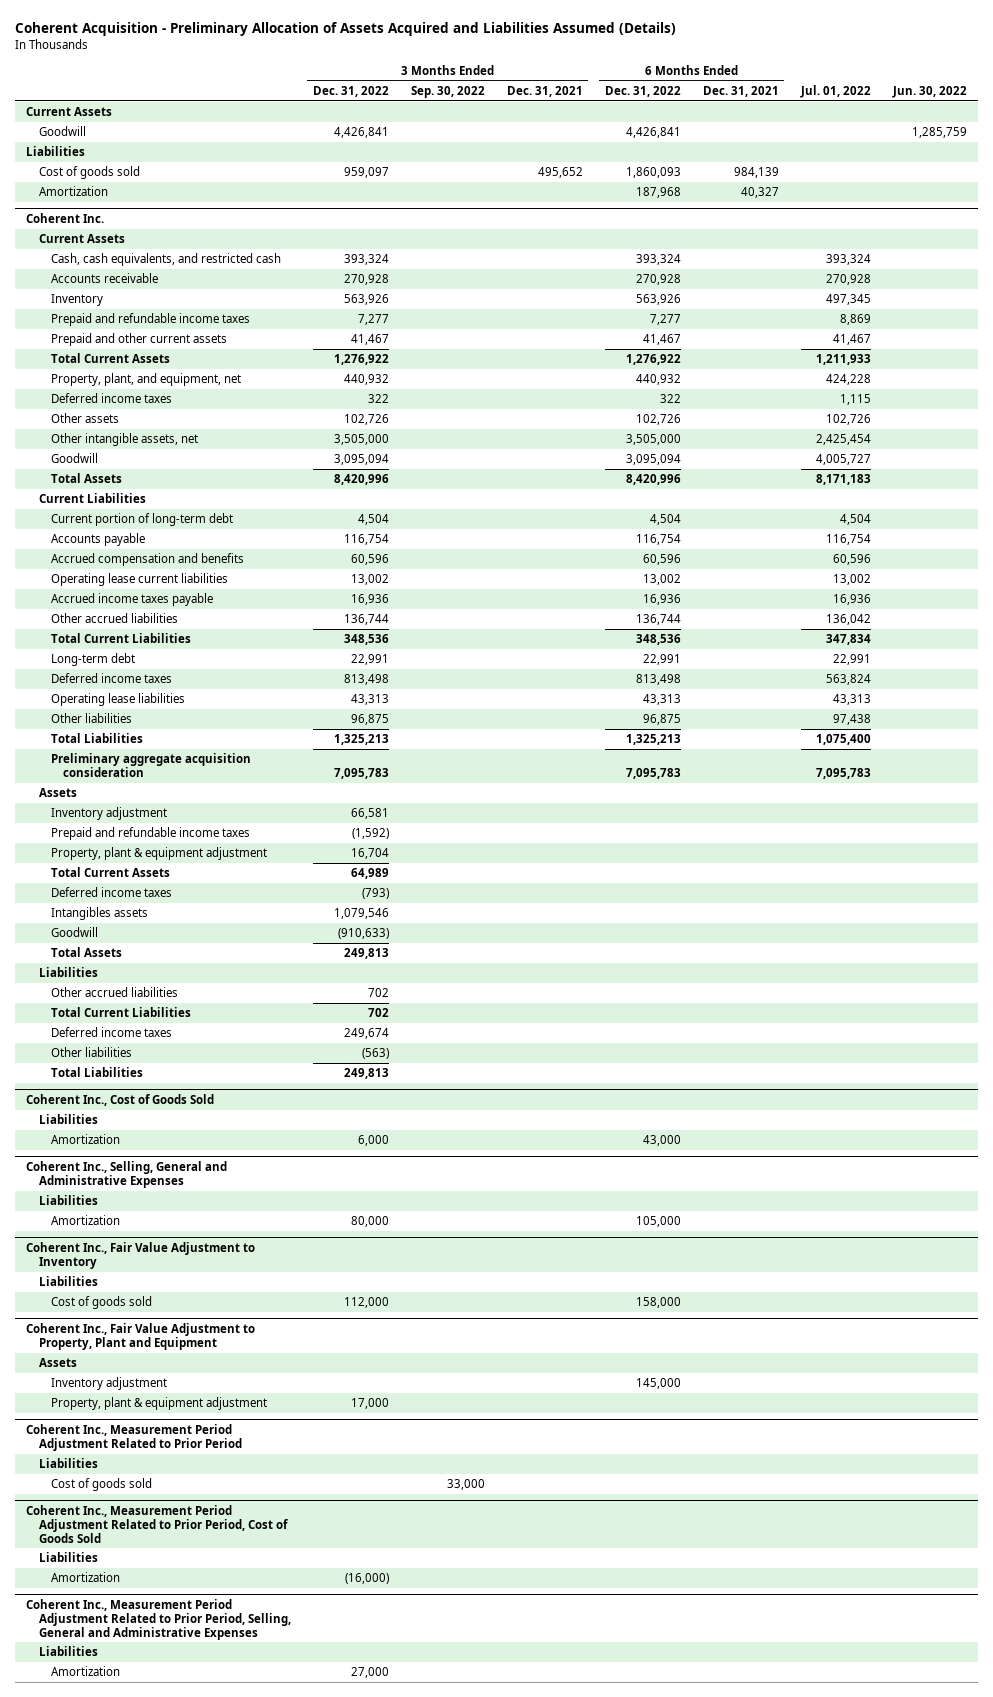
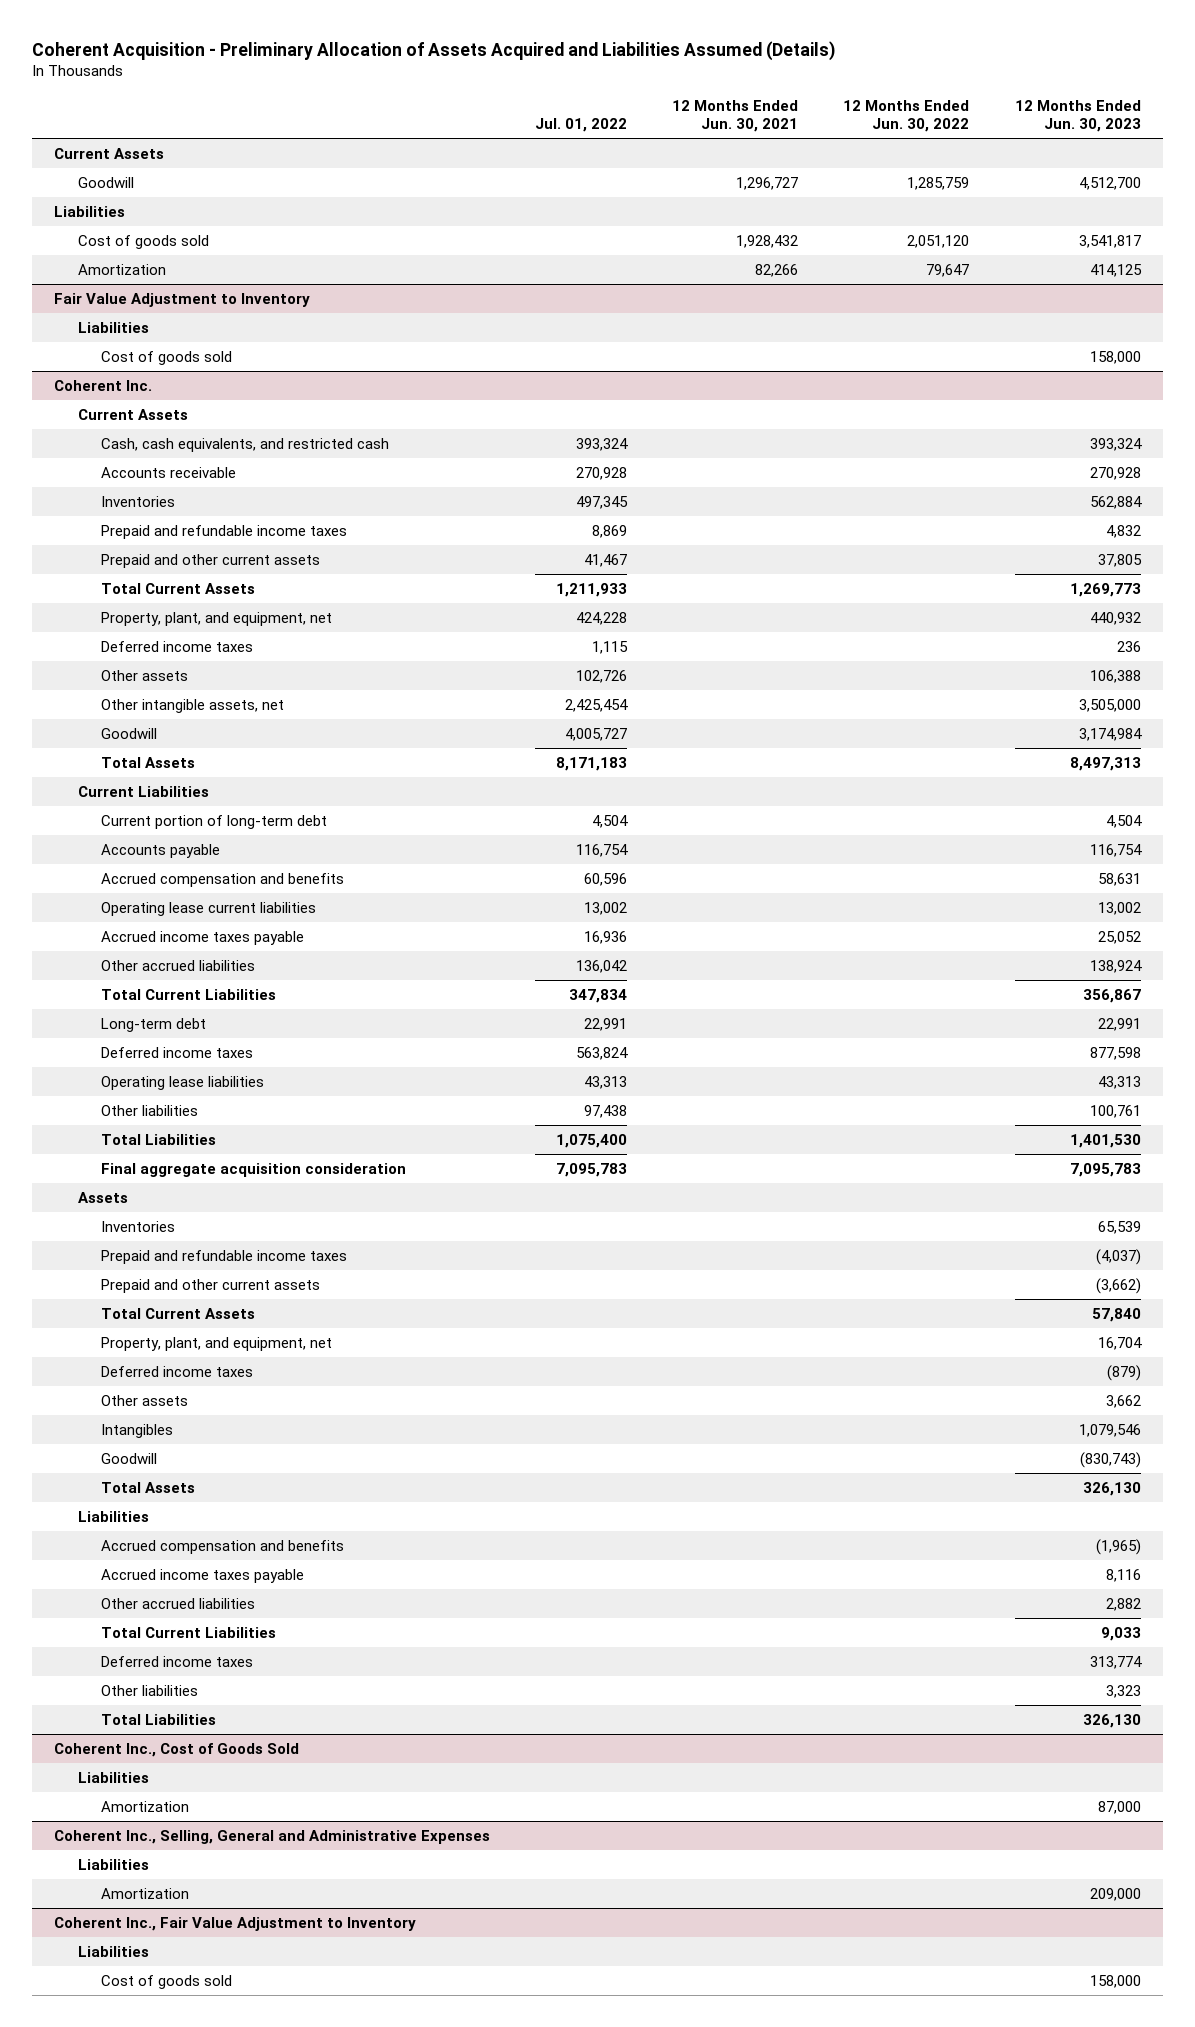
- | 3 Months Ended Dec. 31, 2022 | 3 Months Ended Sep. 30, 2022 | 3 Months Ended Dec. 31, 2021 | 6 Months Ended Dec. 31, 2022 | 6 Months Ended Dec. 31, 2021 | Jul. 01, 2022 | Jun. 30, 2022
+ | Jul. 01, 2022 | 12 Months Ended Jun. 30, 2021 | 12 Months Ended Jun. 30, 2022 | 12 Months Ended Jun. 30, 2023
+ Fair Value Adjustment to Inventory
+ Liabilities
+ Cost of goods sold | | | | 158,000
@ Coherent Inc.
- Inventory | 563,926 | | | 563,926 | | 497,345 |
+ Inventories | 497,345 | | | 562,884
- Preliminary aggregate acquisition consideration | 7,095,783 | | | 7,095,783 | | 7,095,783 |
+ Final aggregate acquisition consideration | 7,095,783 | | | 7,095,783
- Inventory adjustment | 66,581 | | | | | |
+ Inventories | | | | 65,539
- Property, plant & equipment adjustment | 16,704 | | | | | |
+ Prepaid and other current assets | | | | (3,662)
+ Property, plant, and equipment, net | | | | 16,704
- Intangibles assets | 1,079,546 | | | | | |
+ Other assets | | | | 3,662
+ Intangibles | | | | 1,079,546
+ Accrued compensation and benefits | | | | (1,965)
+ Accrued income taxes payable | | | | 8,116
- Coherent Inc., Fair Value Adjustment to Property, Plant and Equipment
- Assets
- Inventory adjustment | | | | 145,000 | | |
- Property, plant & equipment adjustment | 17,000 | | | | | |
- Coherent Inc., Measurement Period Adjustment Related to Prior Period
- Liabilities
- Cost of goods sold | | 33,000 | | | | |
- Coherent Inc., Measurement Period Adjustment Related to Prior Period, Cost of Goods Sold
- Liabilities
- Amortization | (16,000) | | | | | |
- Coherent Inc., Measurement Period Adjustment Related to Prior Period, Selling, General and Administrative Expenses
- Liabilities
- Amortization | 27,000 | | | | | |

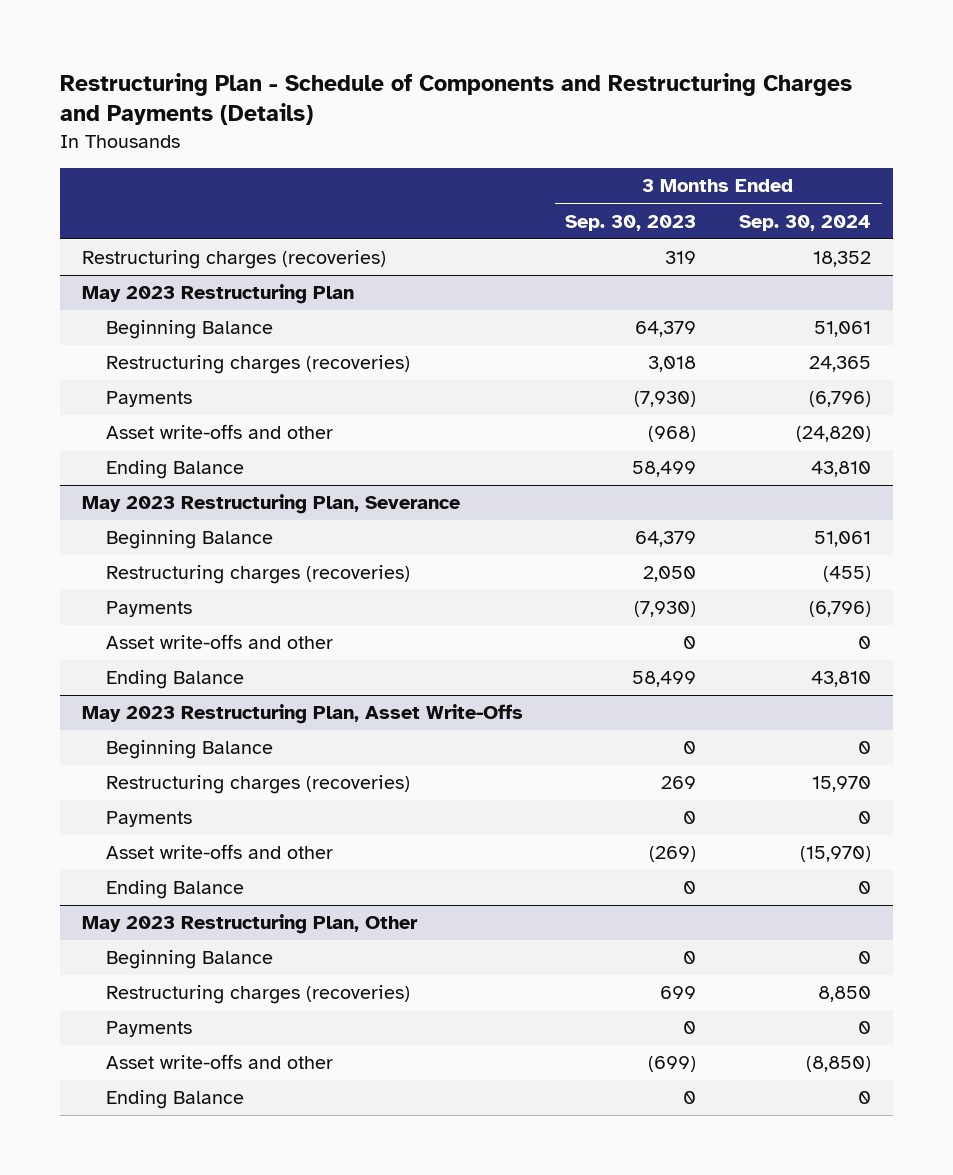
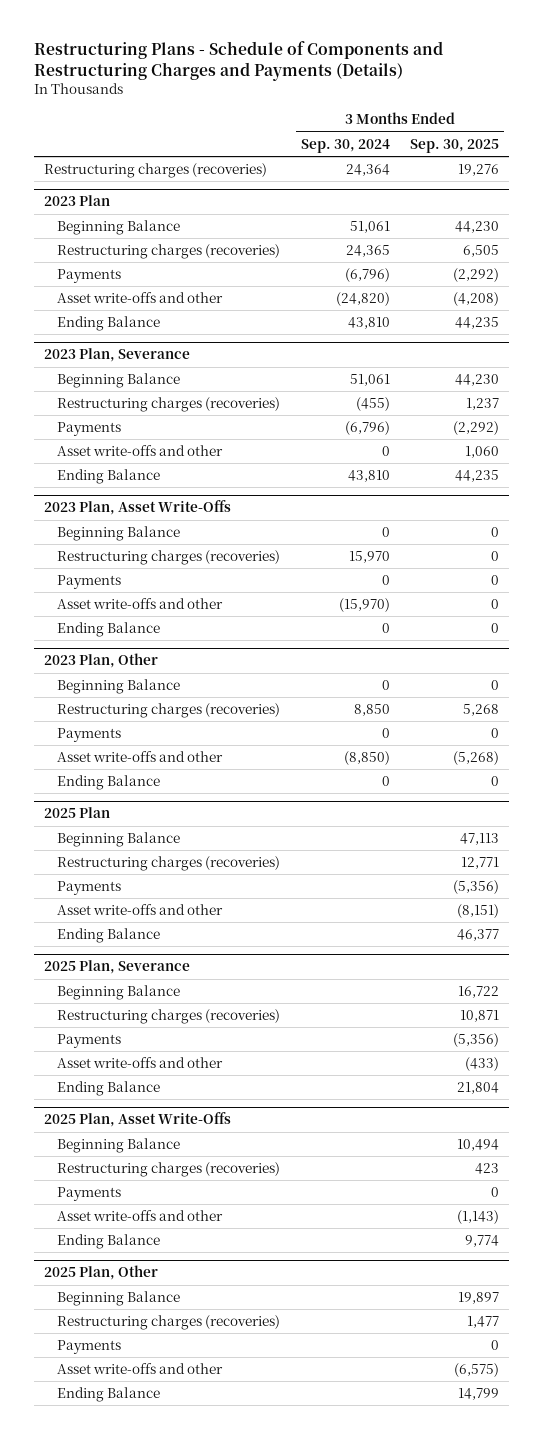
- Restructuring Plan - Schedule of Components and Restructuring Charges and Payments (Details)
+ Restructuring Plans - Schedule of Components and Restructuring Charges and Payments (Details)
- | 3 Months Ended Sep. 30, 2023 | 3 Months Ended Sep. 30, 2024
+ | 3 Months Ended Sep. 30, 2024 | 3 Months Ended Sep. 30, 2025
- Restructuring charges (recoveries) | 319 | 18,352
- May 2023 Restructuring Plan
+ Restructuring charges (recoveries) | 24,364 | 19,276
+ 2023 Plan
- May 2023 Restructuring Plan, Severance
+ 2023 Plan, Severance
- May 2023 Restructuring Plan, Asset Write-Offs
+ 2023 Plan, Asset Write-Offs
- May 2023 Restructuring Plan, Other
+ 2023 Plan, Other
+ 2025 Plan
+ Beginning Balance | | 47,113
+ Restructuring charges (recoveries) | | 12,771
+ Payments | | (5,356)
+ Asset write-offs and other | | (8,151)
+ Ending Balance | | 46,377
+ 2025 Plan, Severance
+ Beginning Balance | | 16,722
+ Restructuring charges (recoveries) | | 10,871
+ Payments | | (5,356)
+ Asset write-offs and other | | (433)
+ Ending Balance | | 21,804
+ 2025 Plan, Asset Write-Offs
+ Beginning Balance | | 10,494
+ Restructuring charges (recoveries) | | 423
+ Payments | | 0
+ Asset write-offs and other | | (1,143)
+ Ending Balance | | 9,774
+ 2025 Plan, Other
+ Beginning Balance | | 19,897
+ Restructuring charges (recoveries) | | 1,477
+ Payments | | 0
+ Asset write-offs and other | | (6,575)
+ Ending Balance | | 14,799

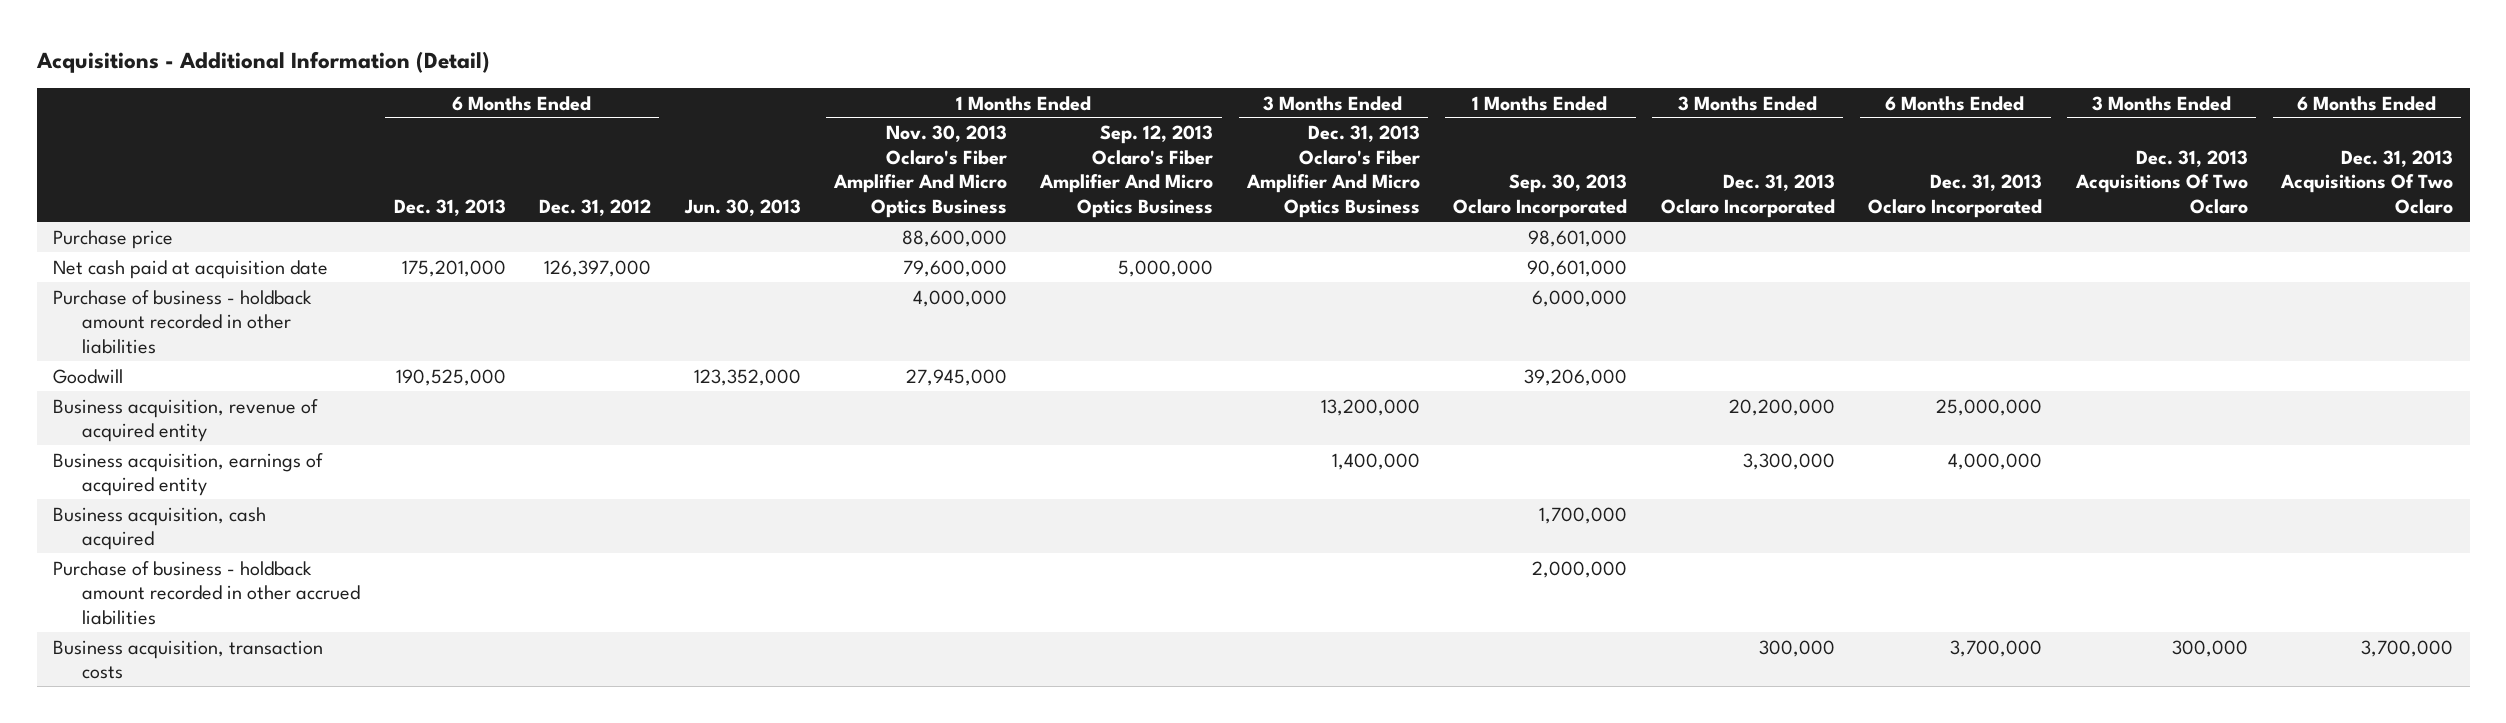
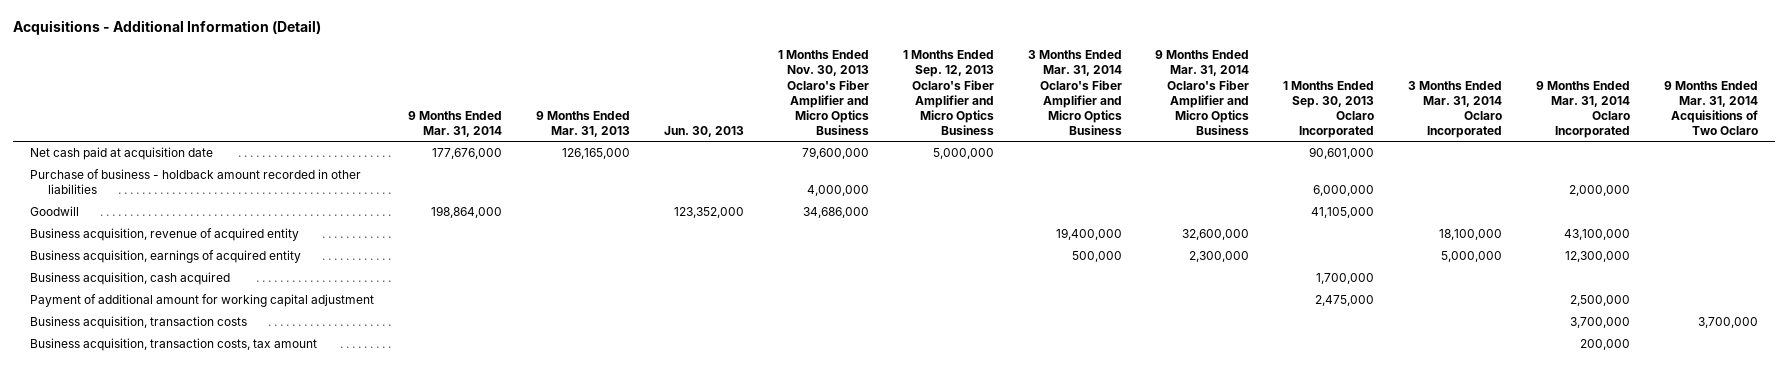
- | 6 Months Ended Dec. 31, 2013 | 6 Months Ended Dec. 31, 2012 | Jun. 30, 2013 | 1 Months Ended Nov. 30, 2013 Oclaro's Fiber Amplifier And Micro Optics Business | 1 Months Ended Sep. 12, 2013 Oclaro's Fiber Amplifier And Micro Optics Business | 3 Months Ended Dec. 31, 2013 Oclaro's Fiber Amplifier And Micro Optics Business | 1 Months Ended Sep. 30, 2013 Oclaro Incorporated | 3 Months Ended Dec. 31, 2013 Oclaro Incorporated | 6 Months Ended Dec. 31, 2013 Oclaro Incorporated | 3 Months Ended Dec. 31, 2013 Acquisitions Of Two Oclaro | 6 Months Ended Dec. 31, 2013 Acquisitions Of Two Oclaro
+ | 9 Months Ended Mar. 31, 2014 | 9 Months Ended Mar. 31, 2013 | Jun. 30, 2013 | 1 Months Ended Nov. 30, 2013 Oclaro's Fiber Amplifier and Micro Optics Business | 1 Months Ended Sep. 12, 2013 Oclaro's Fiber Amplifier and Micro Optics Business | 3 Months Ended Mar. 31, 2014 Oclaro's Fiber Amplifier and Micro Optics Business | 9 Months Ended Mar. 31, 2014 Oclaro's Fiber Amplifier and Micro Optics Business | 1 Months Ended Sep. 30, 2013 Oclaro Incorporated | 3 Months Ended Mar. 31, 2014 Oclaro Incorporated | 9 Months Ended Mar. 31, 2014 Oclaro Incorporated | 9 Months Ended Mar. 31, 2014 Acquisitions of Two Oclaro
- Purchase price | | | | 88,600,000 | | | 98,601,000 | | | |
- Goodwill | 190,525,000 | | 123,352,000 | 27,945,000 | | | 39,206,000 | | | |
+ Goodwill | 198,864,000 | | 123,352,000 | 34,686,000 | | | | 41,105,000 | | |
- Purchase of business - holdback amount recorded in other accrued liabilities | | | | | | | 2,000,000 | | | |
+ Payment of additional amount for working capital adjustment | | | | | | | | 2,475,000 | | 2,500,000 |
+ Business acquisition, transaction costs, tax amount | | | | | | | | | | 200,000 |

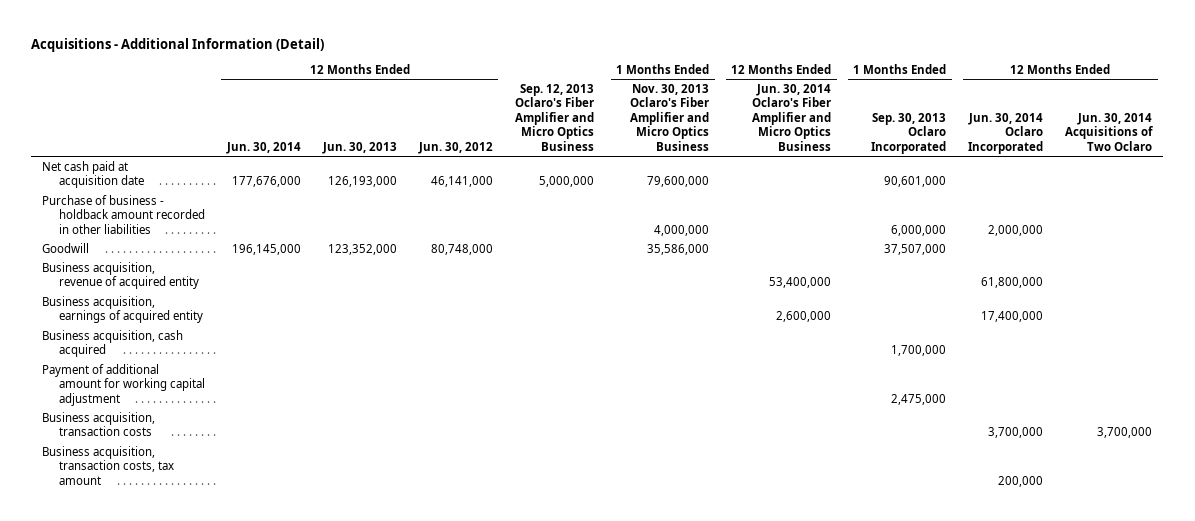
- | 9 Months Ended Mar. 31, 2014 | 9 Months Ended Mar. 31, 2013 | Jun. 30, 2013 | 1 Months Ended Nov. 30, 2013 Oclaro's Fiber Amplifier and Micro Optics Business | 1 Months Ended Sep. 12, 2013 Oclaro's Fiber Amplifier and Micro Optics Business | 3 Months Ended Mar. 31, 2014 Oclaro's Fiber Amplifier and Micro Optics Business | 9 Months Ended Mar. 31, 2014 Oclaro's Fiber Amplifier and Micro Optics Business | 1 Months Ended Sep. 30, 2013 Oclaro Incorporated | 3 Months Ended Mar. 31, 2014 Oclaro Incorporated | 9 Months Ended Mar. 31, 2014 Oclaro Incorporated | 9 Months Ended Mar. 31, 2014 Acquisitions of Two Oclaro
+ | 12 Months Ended Jun. 30, 2014 | 12 Months Ended Jun. 30, 2013 | 12 Months Ended Jun. 30, 2012 | Sep. 12, 2013 Oclaro's Fiber Amplifier and Micro Optics Business | 1 Months Ended Nov. 30, 2013 Oclaro's Fiber Amplifier and Micro Optics Business | 12 Months Ended Jun. 30, 2014 Oclaro's Fiber Amplifier and Micro Optics Business | 1 Months Ended Sep. 30, 2013 Oclaro Incorporated | 12 Months Ended Jun. 30, 2014 Oclaro Incorporated | 12 Months Ended Jun. 30, 2014 Acquisitions of Two Oclaro
- Goodwill | 198,864,000 | | 123,352,000 | 34,686,000 | | | | 41,105,000 | | |
+ Goodwill | 196,145,000 | 123,352,000 | 80,748,000 | | 35,586,000 | | 37,507,000 | |

